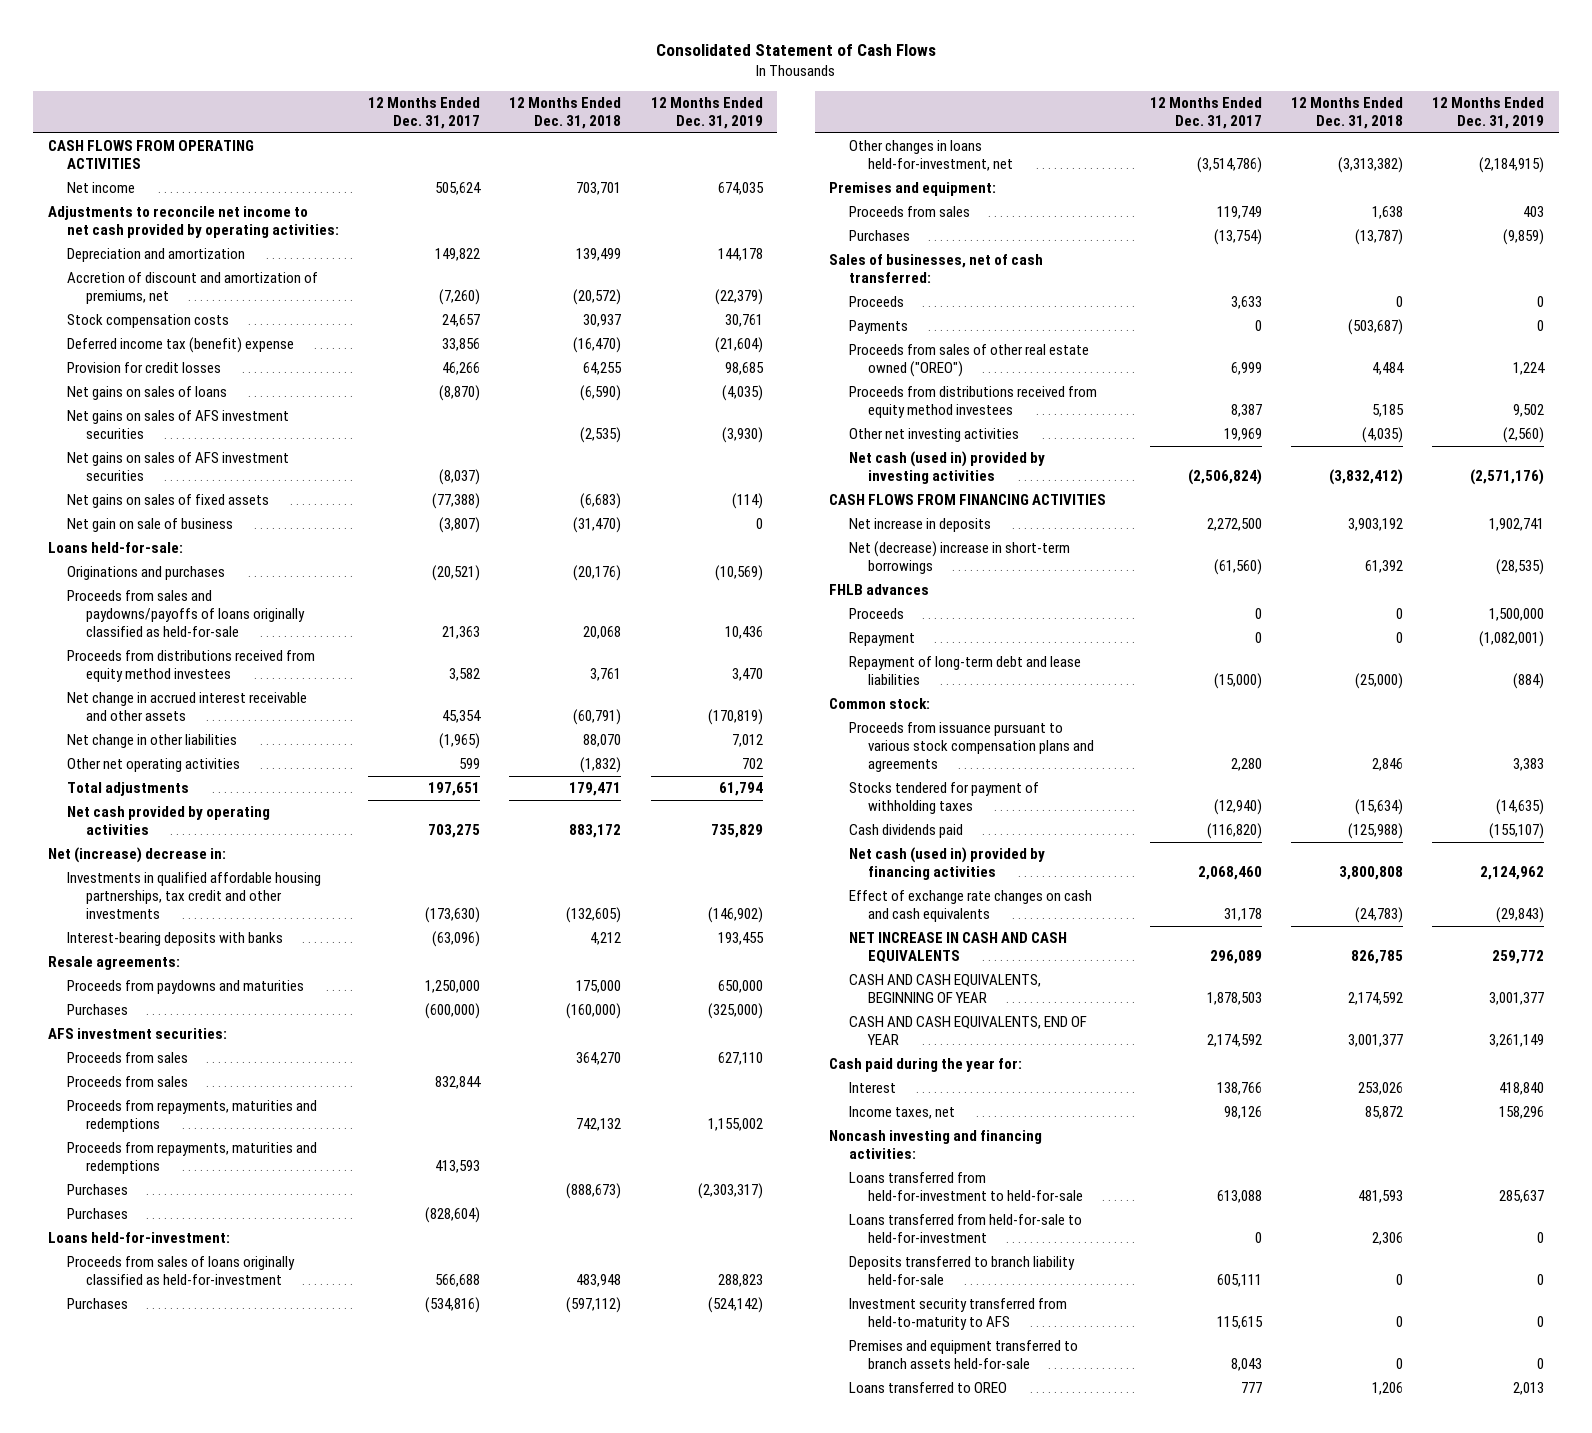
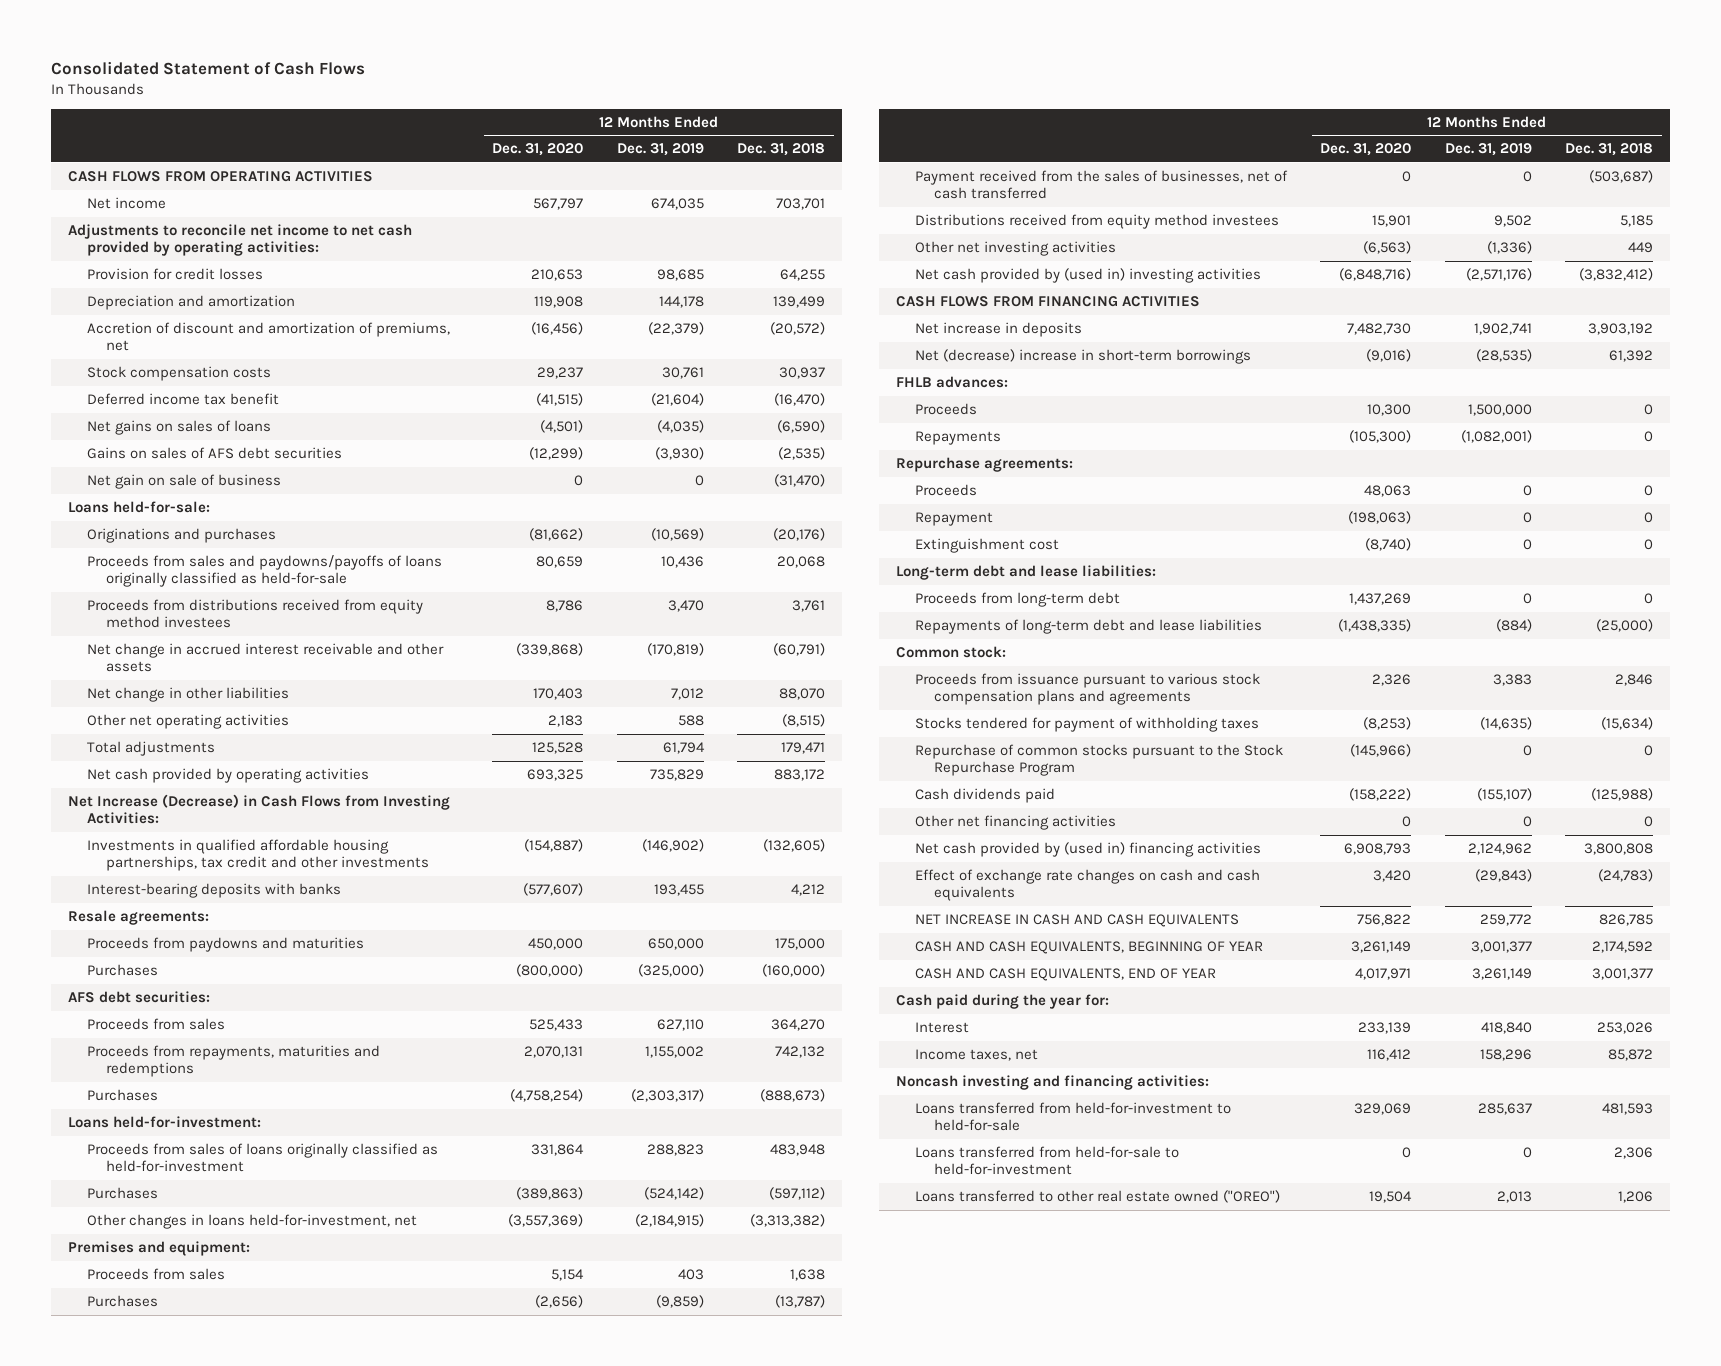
- | 12 Months Ended Dec. 31, 2017 | 12 Months Ended Dec. 31, 2018 | 12 Months Ended Dec. 31, 2019
+ | 12 Months Ended Dec. 31, 2020 | 12 Months Ended Dec. 31, 2019 | 12 Months Ended Dec. 31, 2018
moved up: Provision for credit losses | 210,653 | 98,685 | 64,255
- Deferred income tax (benefit) expense | 33,856 | (16,470) | (21,604)
+ Deferred income tax benefit | (41,515) | (21,604) | (16,470)
- Net gains on sales of AFS investment securities | | (2,535) | (3,930)
- Net gains on sales of AFS investment securities | (8,037) | |
- Net gains on sales of fixed assets | (77,388) | (6,683) | (114)
+ Gains on sales of AFS debt securities | (12,299) | (3,930) | (2,535)
- Other net operating activities | 599 | (1,832) | 702
+ Other net operating activities | 2,183 | 588 | (8,515)
- Net (increase) decrease in:
+ Net Increase (Decrease) in Cash Flows from Investing Activities:
- AFS investment securities:
+ AFS debt securities:
- Proceeds from sales | 832,844 | |
- Proceeds from repayments, maturities and redemptions | 413,593 | |
- Purchases | (828,604) | |
- Sales of businesses, net of cash transferred:
- Payments | 0 | (503,687) | 0
- Proceeds from sales of other real estate owned ("OREO") | 6,999 | 4,484 | 1,224
- Proceeds from distributions received from equity method investees | 8,387 | 5,185 | 9,502
- Other net investing activities | 19,969 | (4,035) | (2,560)
- Net cash (used in) provided by investing activities | (2,506,824) | (3,832,412) | (2,571,176)
+ Payment received from the sales of businesses, net of cash transferred | 0 | 0 | (503,687)
+ Distributions received from equity method investees | 15,901 | 9,502 | 5,185
+ Other net investing activities | (6,563) | (1,336) | 449
+ Net cash provided by (used in) investing activities | (6,848,716) | (2,571,176) | (3,832,412)
- FHLB advances
+ FHLB advances:
- Repayment | 0 | 0 | (1,082,001)
- Repayment of long-term debt and lease liabilities | (15,000) | (25,000) | (884)
+ Repayments | (105,300) | (1,082,001) | 0
+ Repurchase agreements:
moved down: Proceeds | 48,063 | 0 | 0
+ Repayment | (198,063) | 0 | 0
+ Extinguishment cost | (8,740) | 0 | 0
+ Long-term debt and lease liabilities:
+ Proceeds from long-term debt | 1,437,269 | 0 | 0
+ Repayments of long-term debt and lease liabilities | (1,438,335) | (884) | (25,000)
+ Repurchase of common stocks pursuant to the Stock Repurchase Program | (145,966) | 0 | 0
- Net cash (used in) provided by financing activities | 2,068,460 | 3,800,808 | 2,124,962
+ Other net financing activities | 0 | 0 | 0
+ Net cash provided by (used in) financing activities | 6,908,793 | 2,124,962 | 3,800,808
- Deposits transferred to branch liability held-for-sale | 605,111 | 0 | 0
- Investment security transferred from held-to-maturity to AFS | 115,615 | 0 | 0
- Premises and equipment transferred to branch assets held-for-sale | 8,043 | 0 | 0
- Loans transferred to OREO | 777 | 1,206 | 2,013
+ Loans transferred to other real estate owned ("OREO") | 19,504 | 2,013 | 1,206

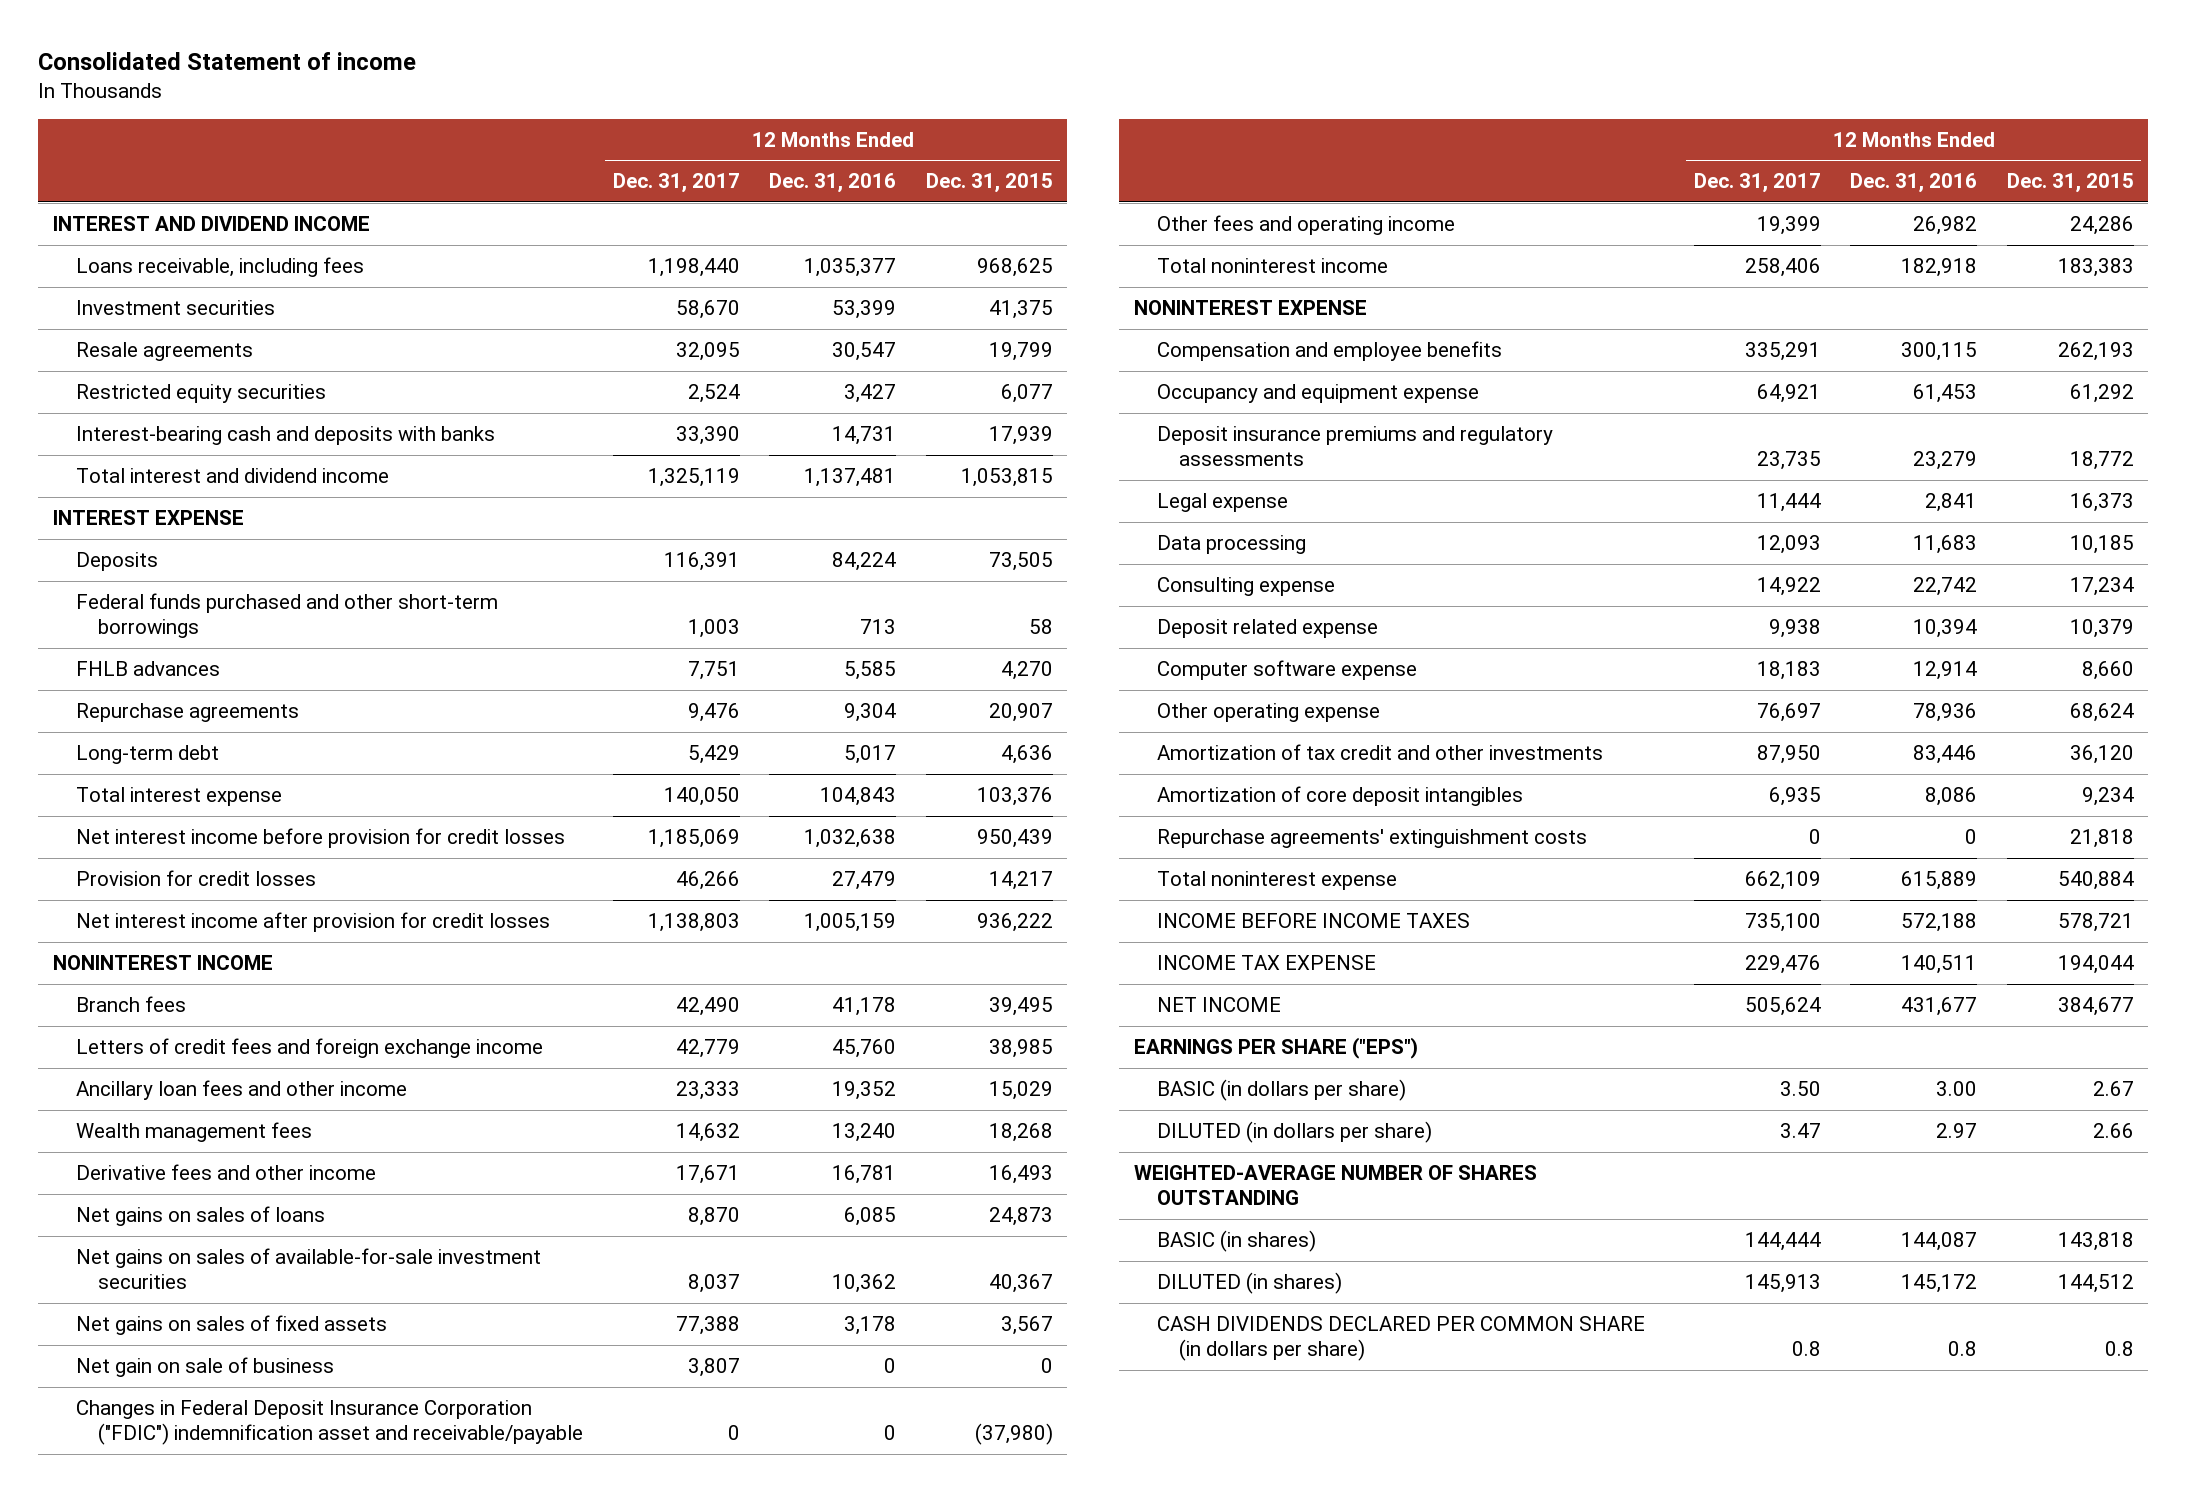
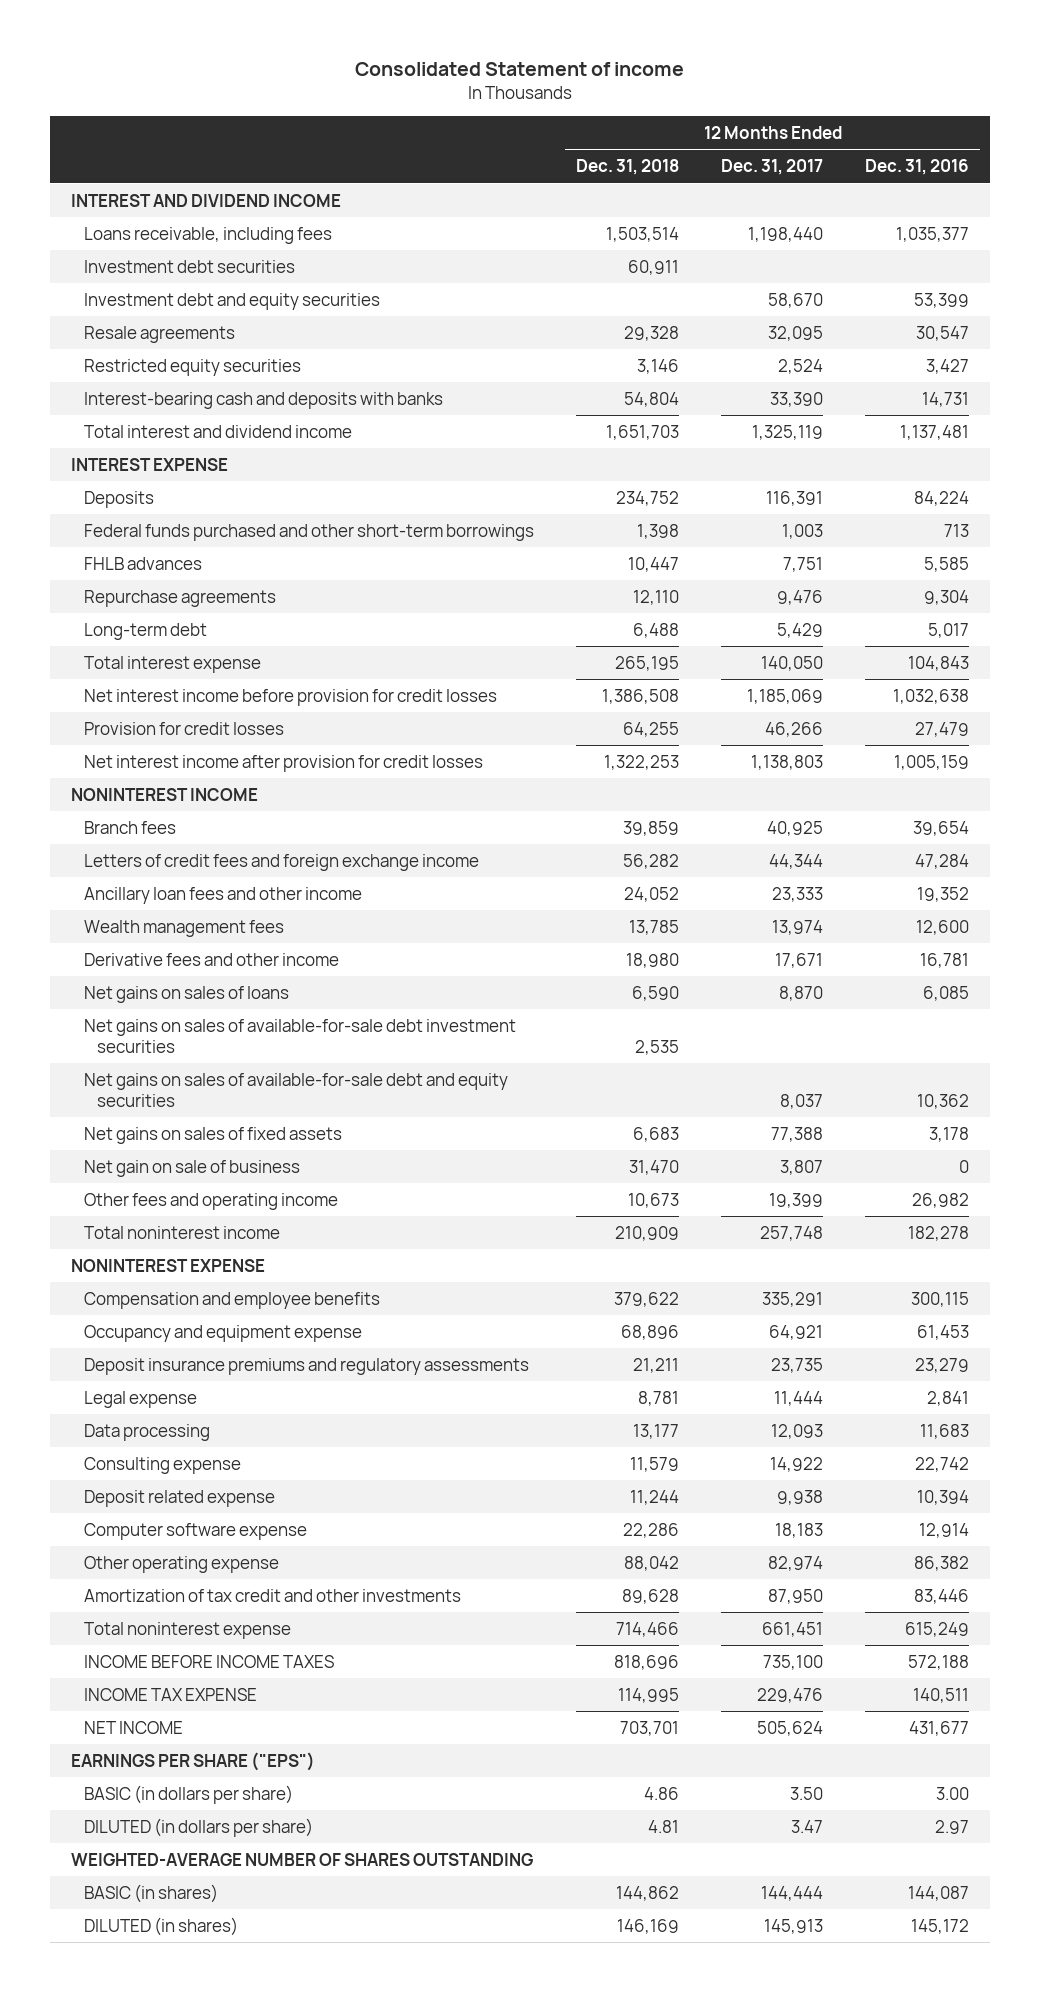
- | 12 Months Ended Dec. 31, 2017 | 12 Months Ended Dec. 31, 2016 | 12 Months Ended Dec. 31, 2015
+ | 12 Months Ended Dec. 31, 2018 | 12 Months Ended Dec. 31, 2017 | 12 Months Ended Dec. 31, 2016
- Investment securities | 58,670 | 53,399 | 41,375
+ Investment debt securities | 60,911 | |
+ Investment debt and equity securities | | 58,670 | 53,399
- Branch fees | 42,490 | 41,178 | 39,495
- Letters of credit fees and foreign exchange income | 42,779 | 45,760 | 38,985
+ Branch fees | 39,859 | 40,925 | 39,654
+ Letters of credit fees and foreign exchange income | 56,282 | 44,344 | 47,284
- Wealth management fees | 14,632 | 13,240 | 18,268
+ Wealth management fees | 13,785 | 13,974 | 12,600
- Net gains on sales of available-for-sale investment securities | 8,037 | 10,362 | 40,367
+ Net gains on sales of available-for-sale debt investment securities | 2,535 | |
+ Net gains on sales of available-for-sale debt and equity securities | | 8,037 | 10,362
- Changes in Federal Deposit Insurance Corporation ("FDIC") indemnification asset and receivable/payable | 0 | 0 | (37,980)
- Total noninterest income | 258,406 | 182,918 | 183,383
+ Total noninterest income | 210,909 | 257,748 | 182,278
- Other operating expense | 76,697 | 78,936 | 68,624
+ Other operating expense | 88,042 | 82,974 | 86,382
- Amortization of core deposit intangibles | 6,935 | 8,086 | 9,234
- Repurchase agreements' extinguishment costs | 0 | 0 | 21,818
- Total noninterest expense | 662,109 | 615,889 | 540,884
+ Total noninterest expense | 714,466 | 661,451 | 615,249
- CASH DIVIDENDS DECLARED PER COMMON SHARE (in dollars per share) | 0.8 | 0.8 | 0.8

